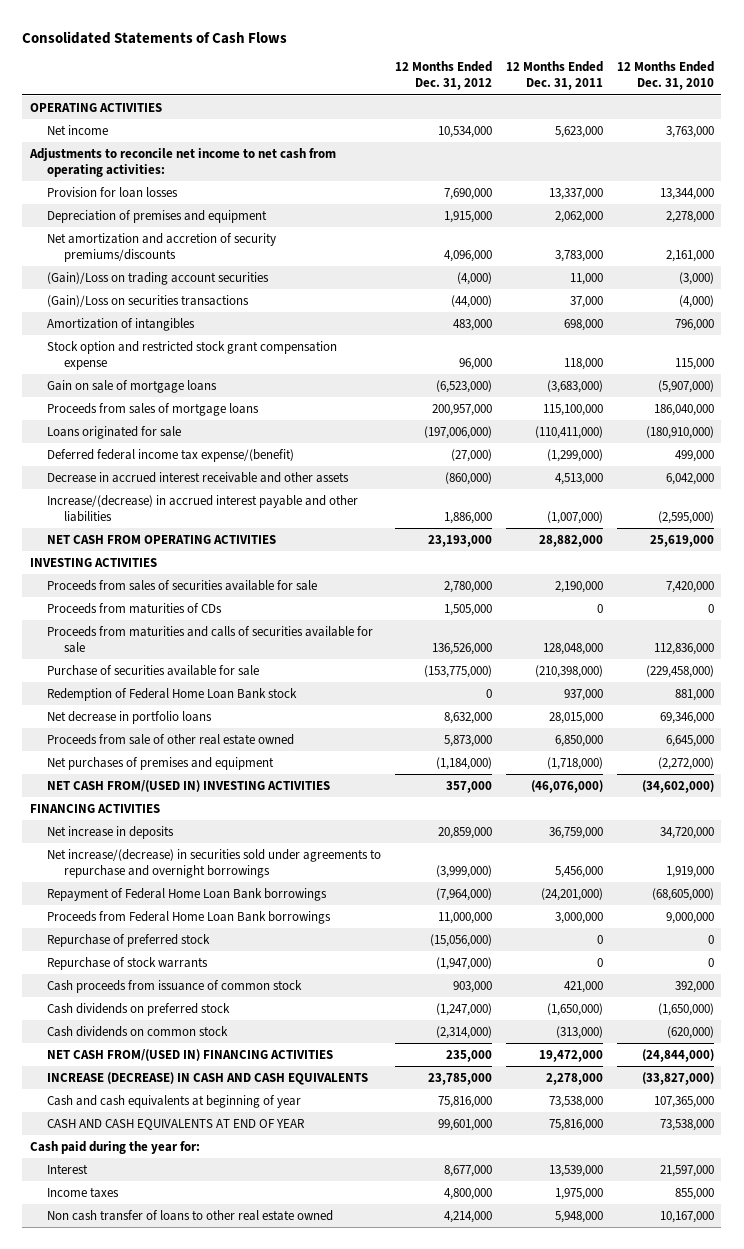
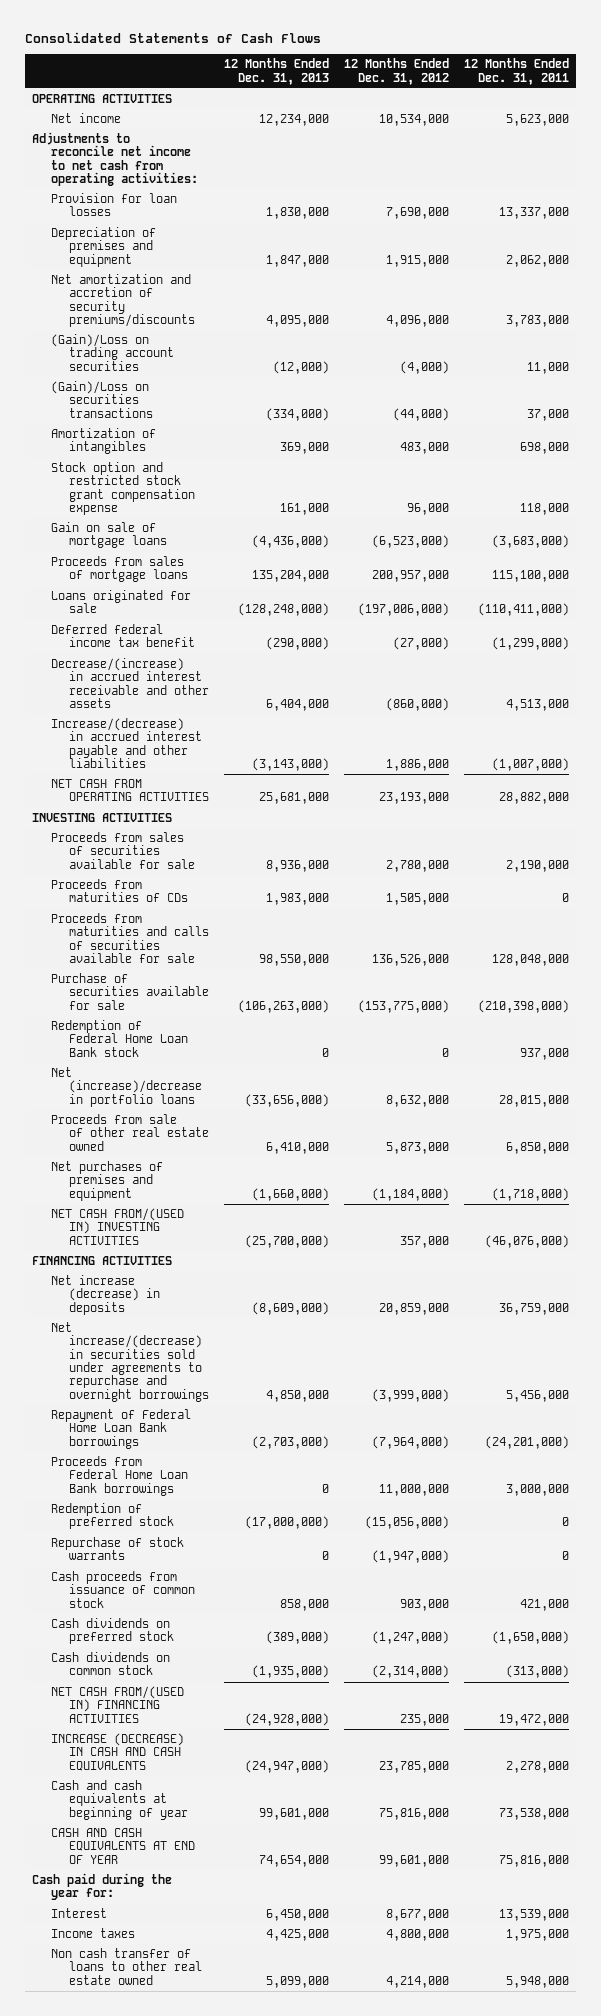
- | 12 Months Ended Dec. 31, 2012 | 12 Months Ended Dec. 31, 2011 | 12 Months Ended Dec. 31, 2010
+ | 12 Months Ended Dec. 31, 2013 | 12 Months Ended Dec. 31, 2012 | 12 Months Ended Dec. 31, 2011
- Deferred federal income tax expense/(benefit) | (27,000) | (1,299,000) | 499,000
- Decrease in accrued interest receivable and other assets | (860,000) | 4,513,000 | 6,042,000
+ Deferred federal income tax benefit | (290,000) | (27,000) | (1,299,000)
+ Decrease/(increase) in accrued interest receivable and other assets | 6,404,000 | (860,000) | 4,513,000
- Net decrease in portfolio loans | 8,632,000 | 28,015,000 | 69,346,000
+ Net (increase)/decrease in portfolio loans | (33,656,000) | 8,632,000 | 28,015,000
- Net increase in deposits | 20,859,000 | 36,759,000 | 34,720,000
+ Net increase (decrease) in deposits | (8,609,000) | 20,859,000 | 36,759,000
- Repurchase of preferred stock | (15,056,000) | 0 | 0
+ Redemption of preferred stock | (17,000,000) | (15,056,000) | 0

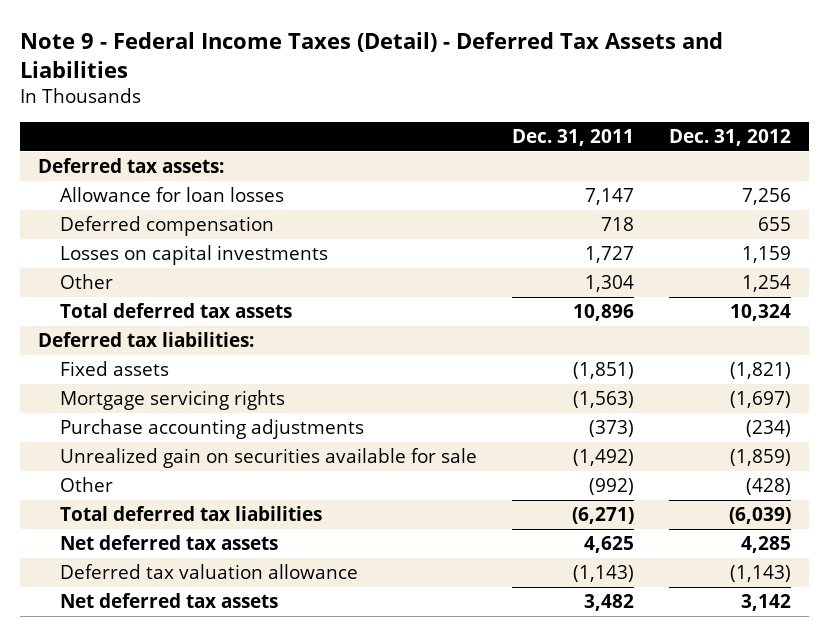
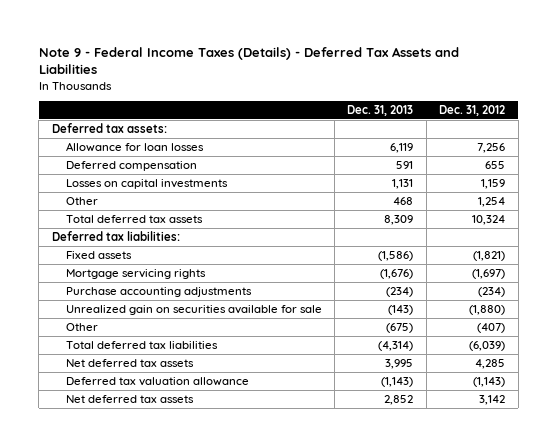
- Note 9 - Federal Income Taxes (Detail) - Deferred Tax Assets and Liabilities
+ Note 9 - Federal Income Taxes (Details) - Deferred Tax Assets and Liabilities
- | Dec. 31, 2011 | Dec. 31, 2012
+ | Dec. 31, 2013 | Dec. 31, 2012
- Unrealized gain on securities available for sale | (1,492) | (1,859)
- Other | (992) | (428)
+ Unrealized gain on securities available for sale | (143) | (1,880)
+ Other | (675) | (407)

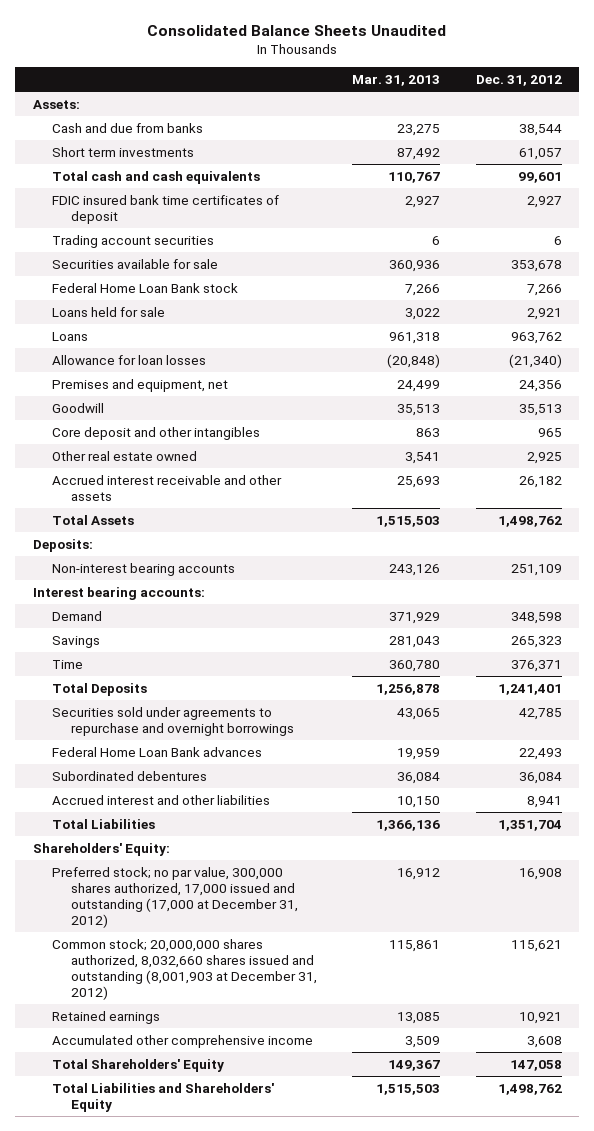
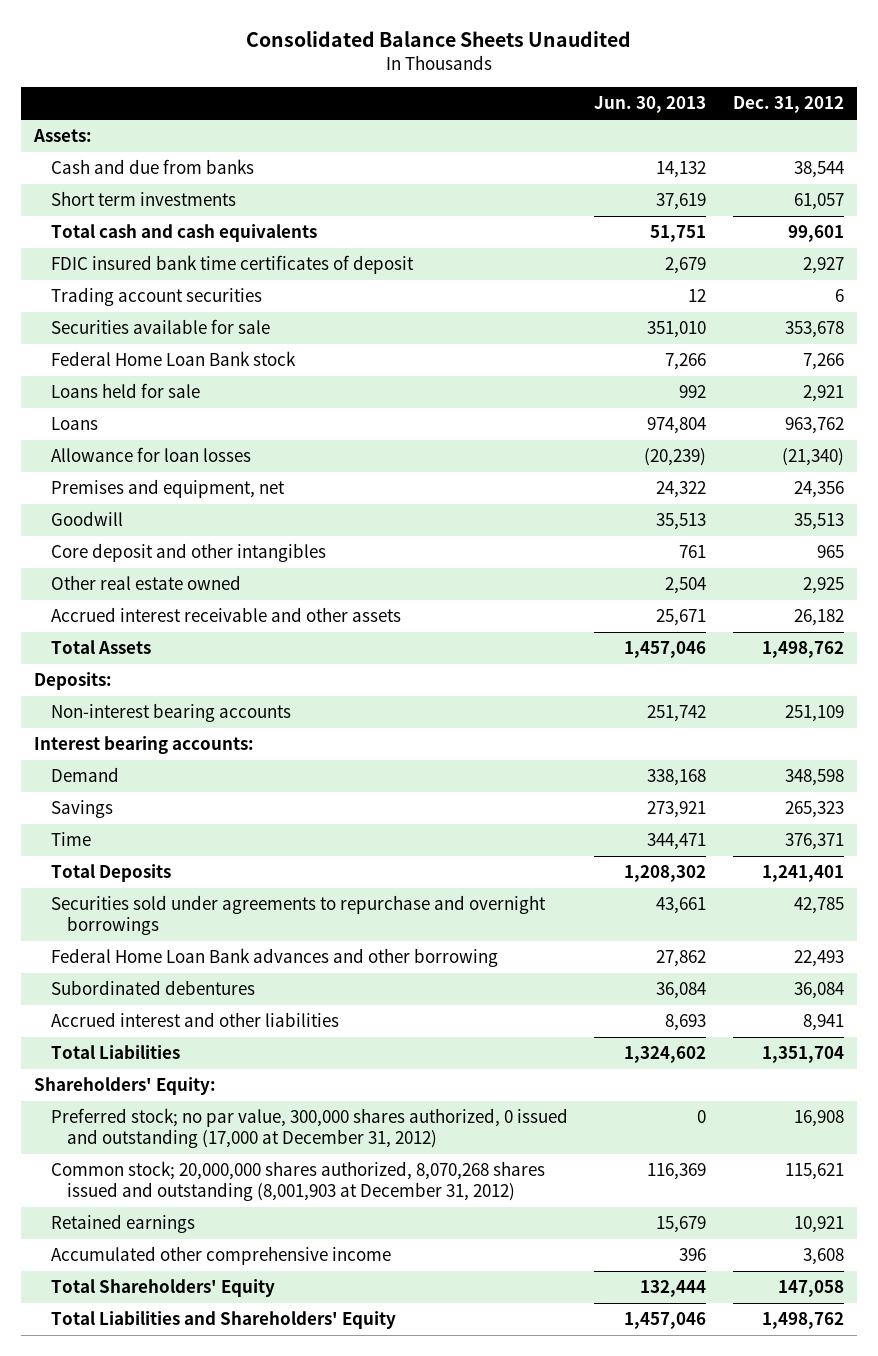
- | Mar. 31, 2013 | Dec. 31, 2012
+ | Jun. 30, 2013 | Dec. 31, 2012
- Federal Home Loan Bank advances | 19,959 | 22,493
+ Federal Home Loan Bank advances and other borrowing | 27,862 | 22,493
- Preferred stock; no par value, 300,000 shares authorized, 17,000 issued and outstanding (17,000 at December 31, 2012) | 16,912 | 16,908
- Common stock; 20,000,000 shares authorized, 8,032,660 shares issued and outstanding (8,001,903 at December 31, 2012) | 115,861 | 115,621
+ Preferred stock; no par value, 300,000 shares authorized, 0 issued and outstanding (17,000 at December 31, 2012) | 0 | 16,908
+ Common stock; 20,000,000 shares authorized, 8,070,268 shares issued and outstanding (8,001,903 at December 31, 2012) | 116,369 | 115,621

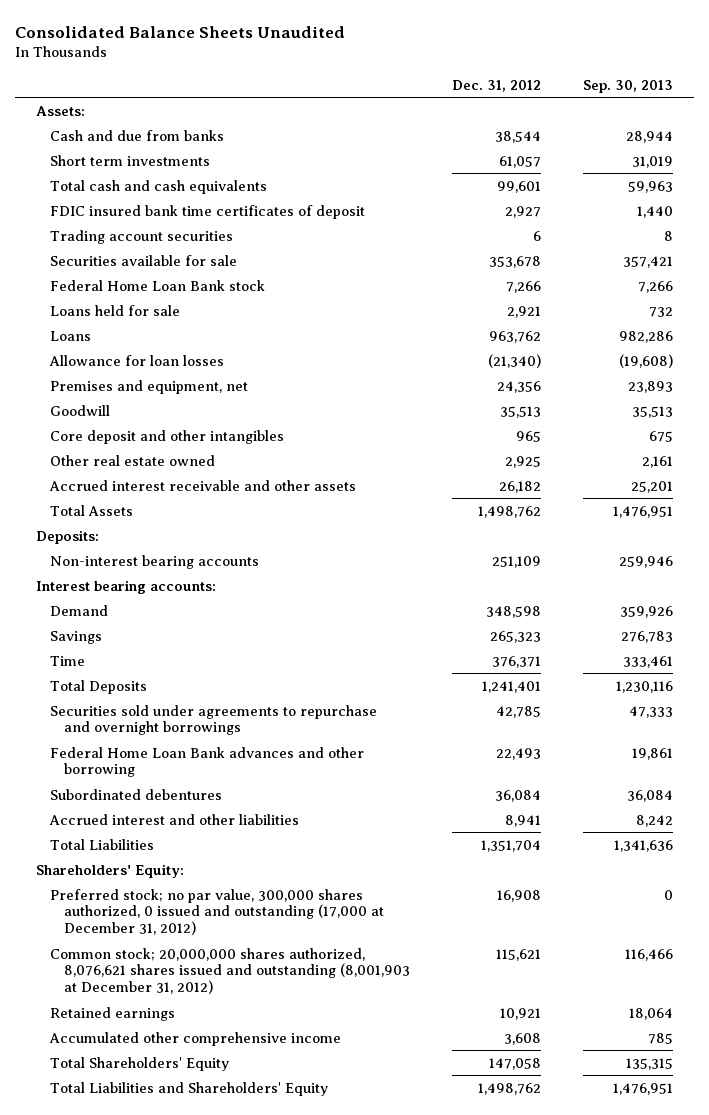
- | Jun. 30, 2013 | Dec. 31, 2012
+ | Dec. 31, 2012 | Sep. 30, 2013
- Common stock; 20,000,000 shares authorized, 8,070,268 shares issued and outstanding (8,001,903 at December 31, 2012) | 116,369 | 115,621
+ Common stock; 20,000,000 shares authorized, 8,076,621 shares issued and outstanding (8,001,903 at December 31, 2012) | 115,621 | 116,466

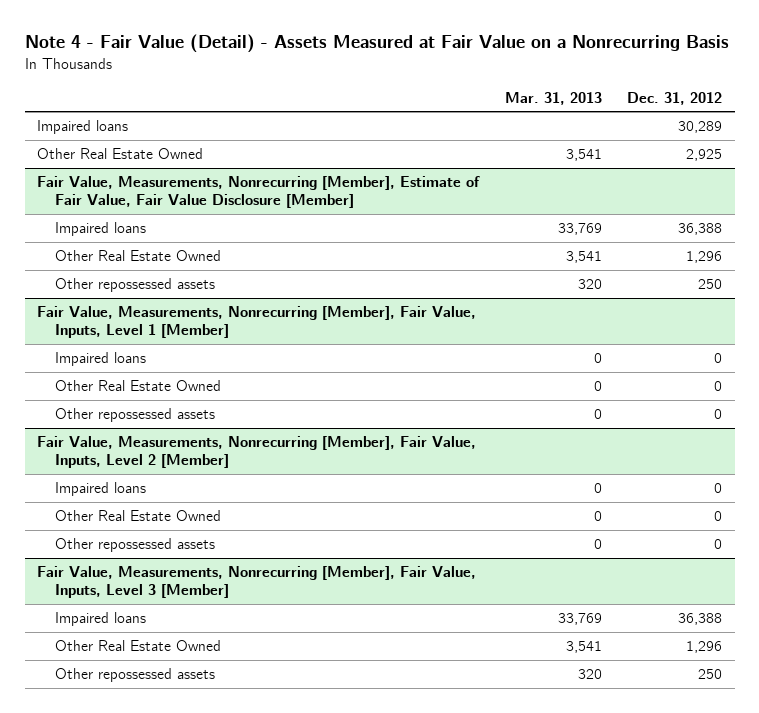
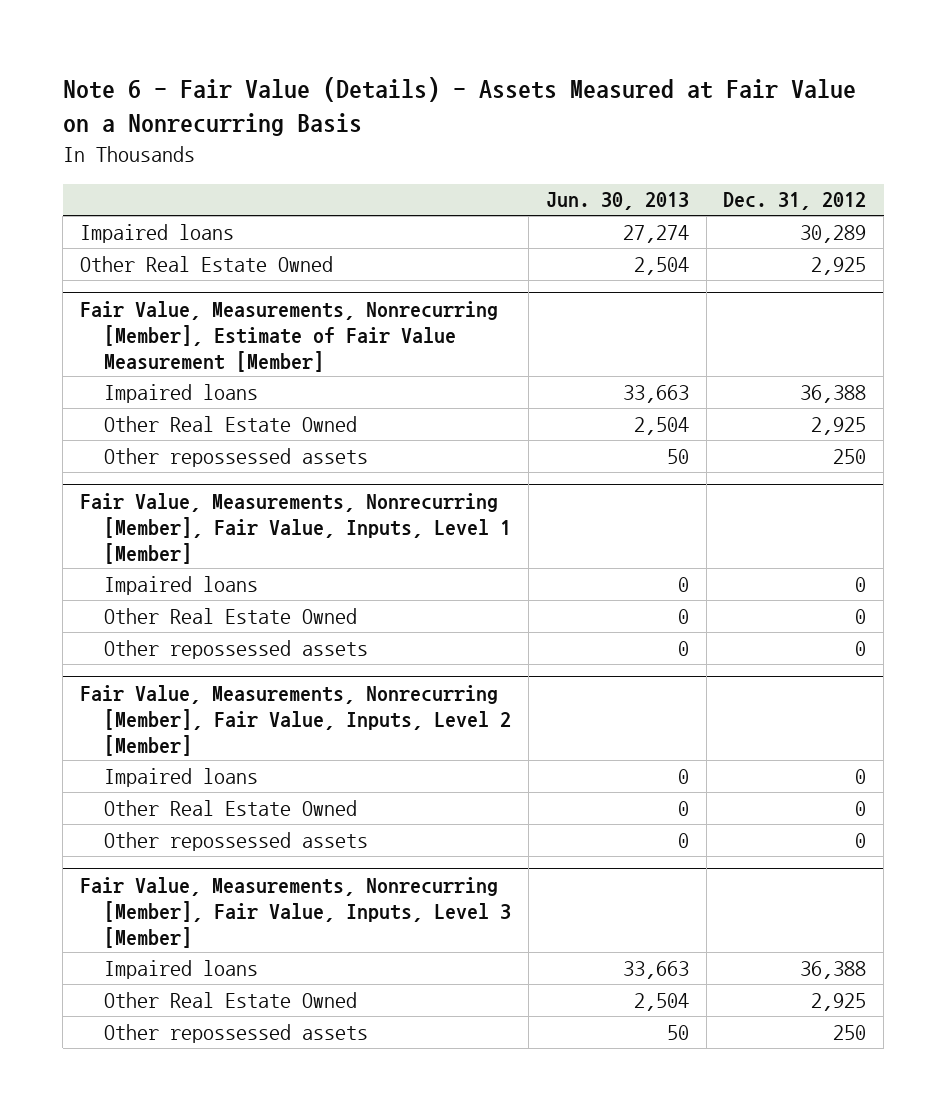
- Note 4 - Fair Value (Detail) - Assets Measured at Fair Value on a Nonrecurring Basis
+ Note 6 - Fair Value (Details) - Assets Measured at Fair Value on a Nonrecurring Basis
- | Mar. 31, 2013 | Dec. 31, 2012
+ | Jun. 30, 2013 | Dec. 31, 2012
- Fair Value, Measurements, Nonrecurring [Member], Estimate of Fair Value, Fair Value Disclosure [Member]
+ Fair Value, Measurements, Nonrecurring [Member], Estimate of Fair Value Measurement [Member]
- Other Real Estate Owned | 3,541 | 1,296
+ Other Real Estate Owned | 2,504 | 2,925
@ Fair Value, Measurements, Nonrecurring [Member], Fair Value, Inputs, Level 3 [Member]
- Other Real Estate Owned | 3,541 | 1,296
+ Other Real Estate Owned | 2,504 | 2,925

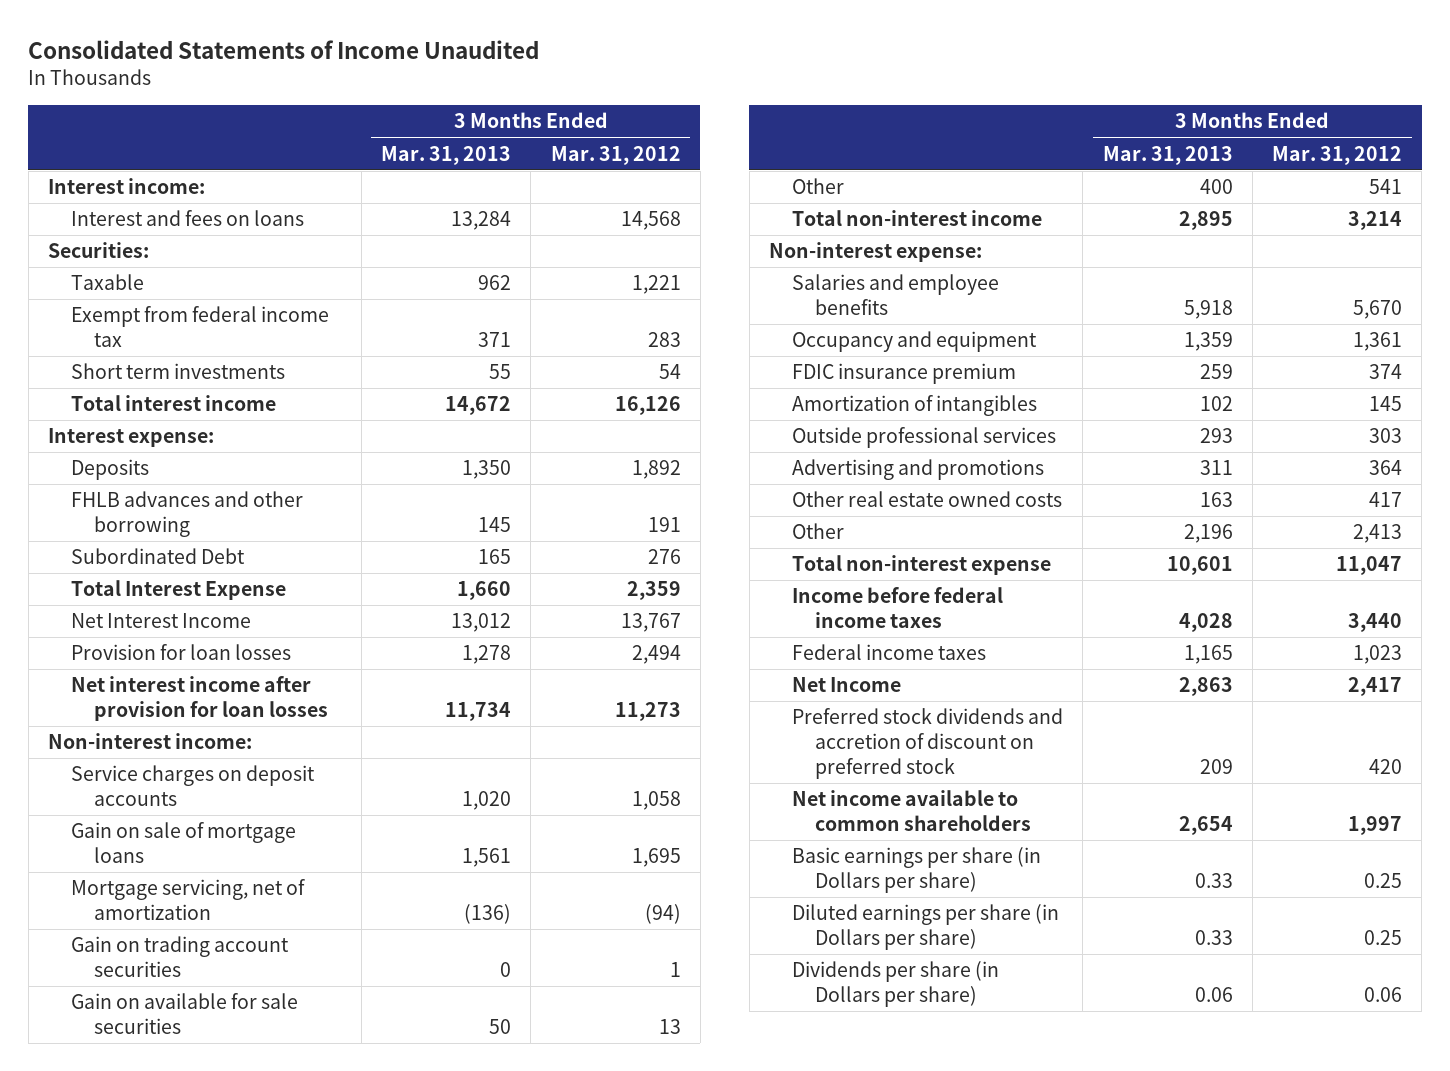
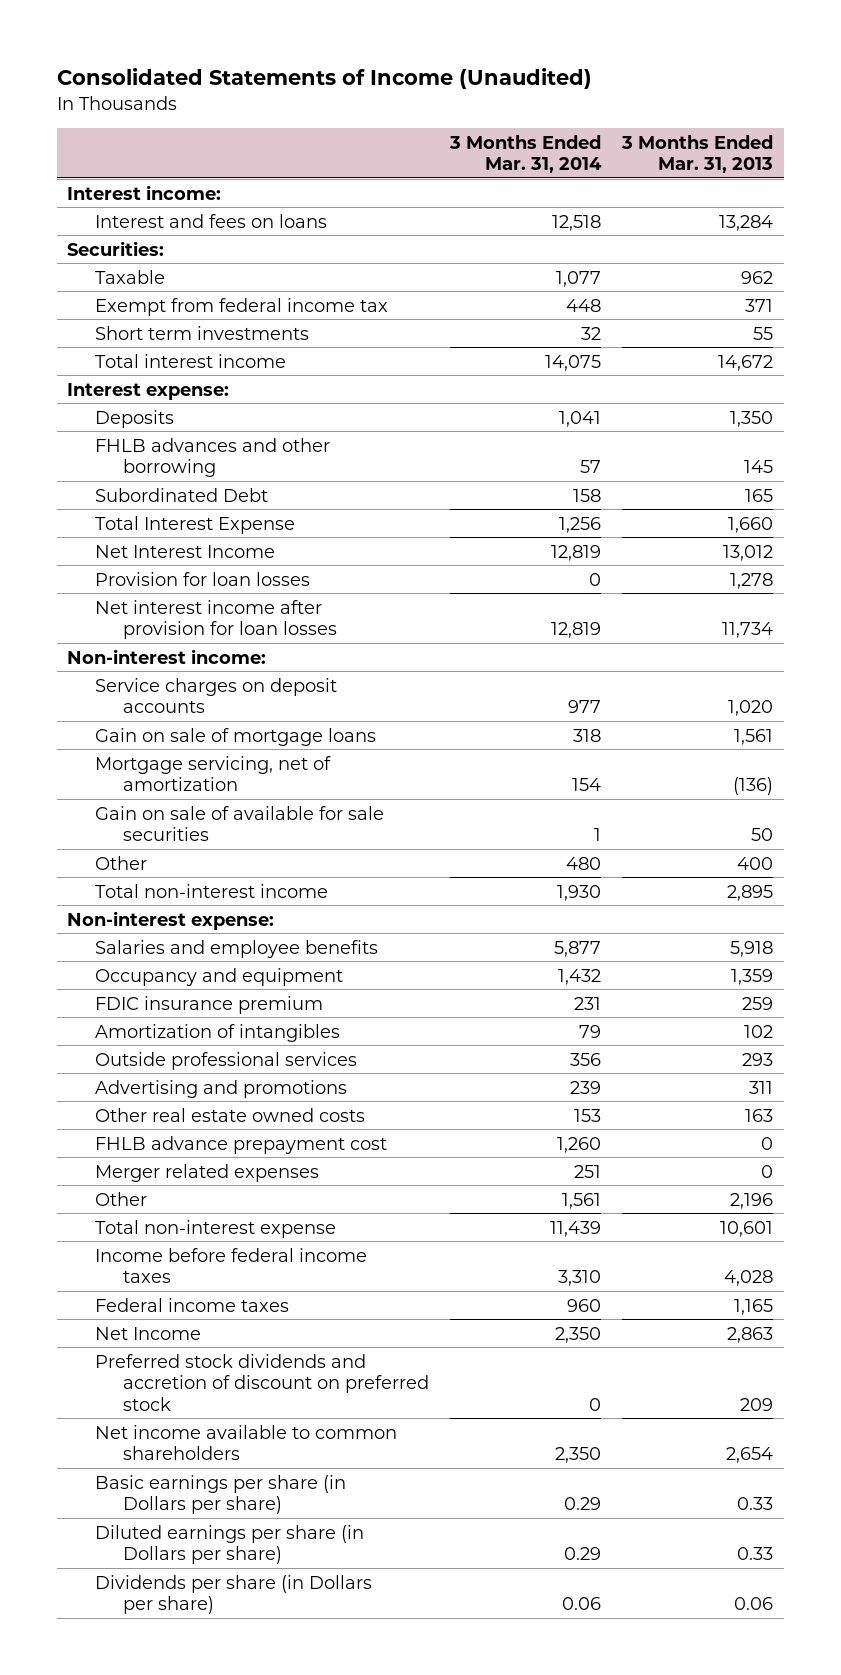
- Consolidated Statements of Income Unaudited
+ Consolidated Statements of Income (Unaudited)
- | 3 Months Ended Mar. 31, 2013 | 3 Months Ended Mar. 31, 2012
+ | 3 Months Ended Mar. 31, 2014 | 3 Months Ended Mar. 31, 2013
- Gain on trading account securities | 0 | 1
- Gain on available for sale securities | 50 | 13
+ Gain on sale of available for sale securities | 1 | 50
+ FHLB advance prepayment cost | 1,260 | 0
+ Merger related expenses | 251 | 0

